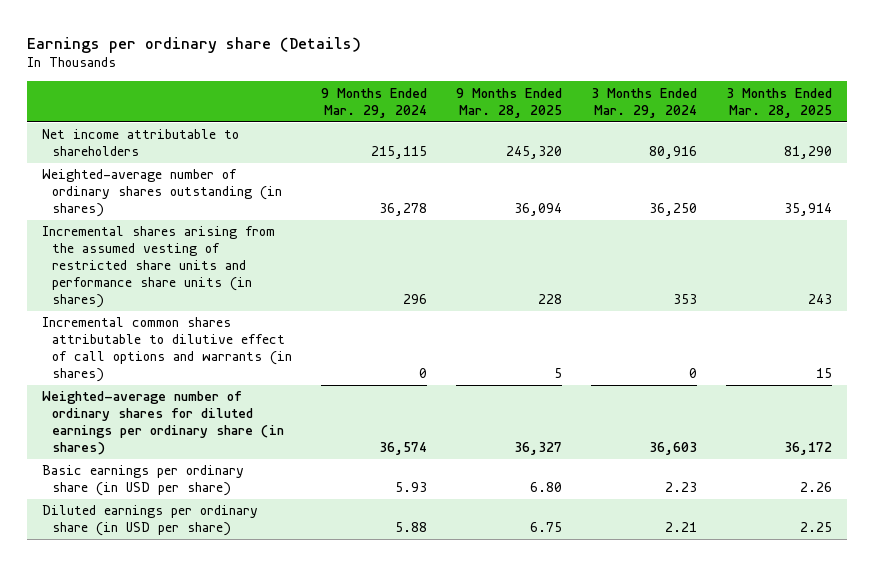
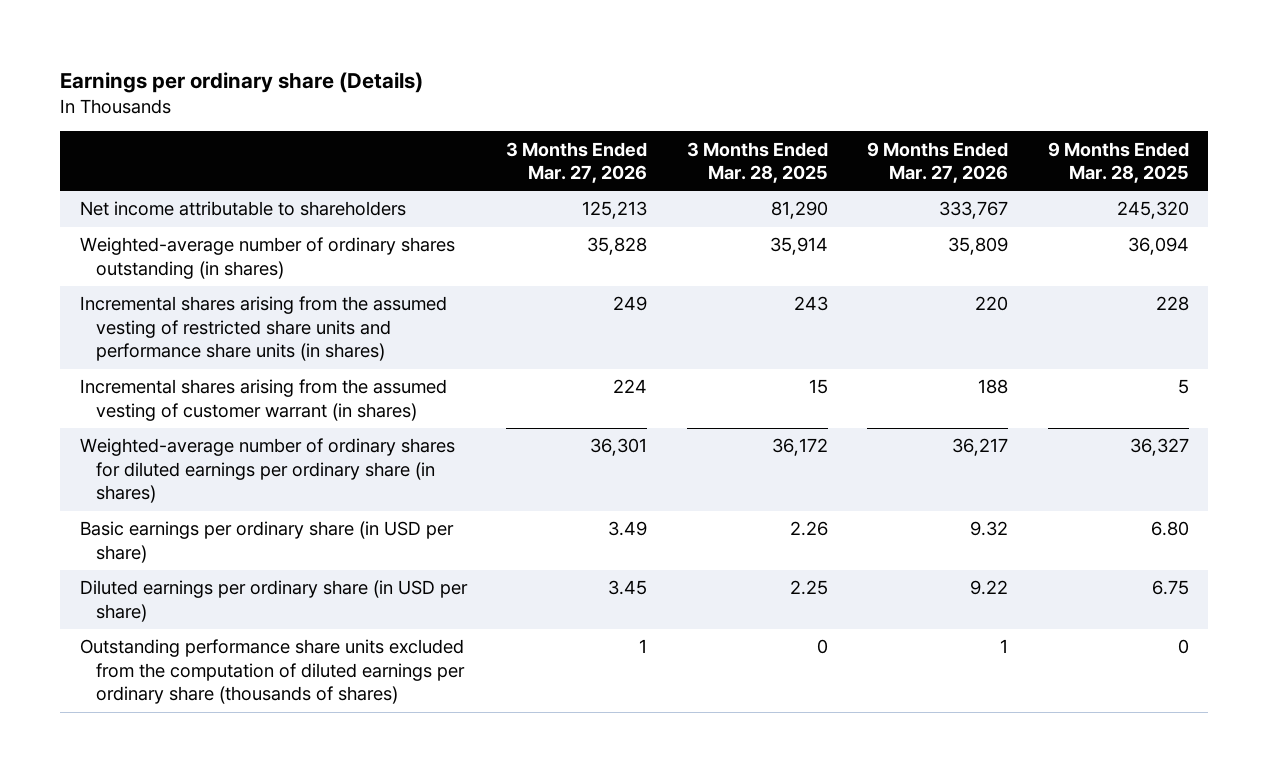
- | 9 Months Ended Mar. 29, 2024 | 9 Months Ended Mar. 28, 2025 | 3 Months Ended Mar. 29, 2024 | 3 Months Ended Mar. 28, 2025
+ | 3 Months Ended Mar. 27, 2026 | 3 Months Ended Mar. 28, 2025 | 9 Months Ended Mar. 27, 2026 | 9 Months Ended Mar. 28, 2025
- Incremental common shares attributable to dilutive effect of call options and warrants (in shares) | 0 | 5 | 0 | 15
+ Incremental shares arising from the assumed vesting of customer warrant (in shares) | 224 | 15 | 188 | 5
+ Outstanding performance share units excluded from the computation of diluted earnings per ordinary share (thousands of shares) | 1 | 0 | 1 | 0

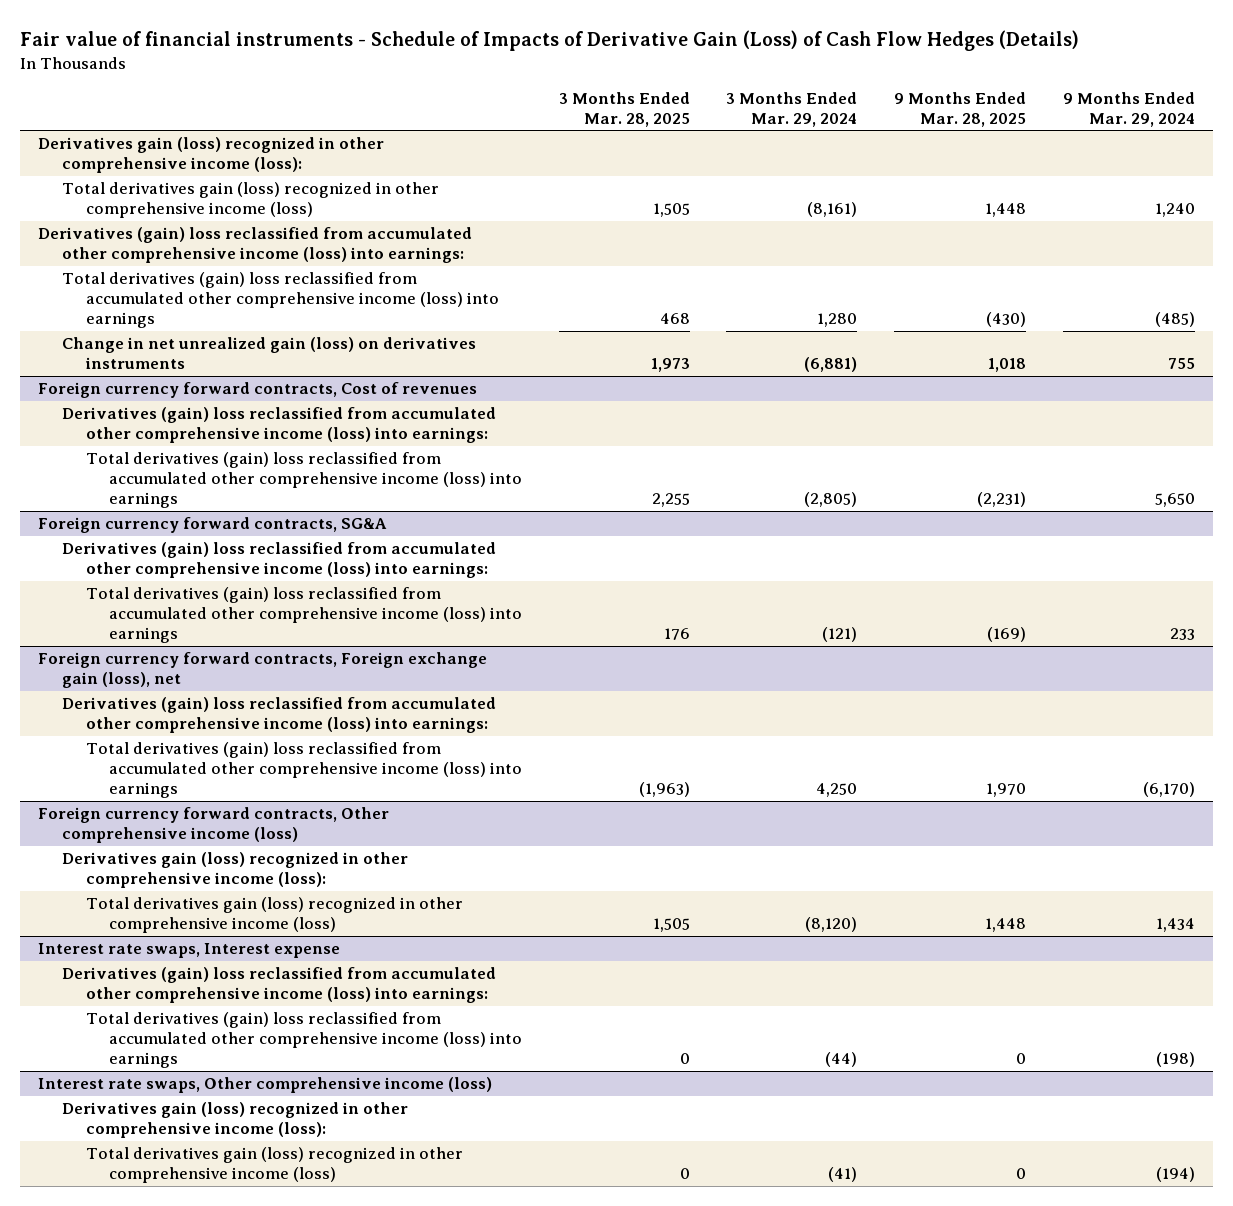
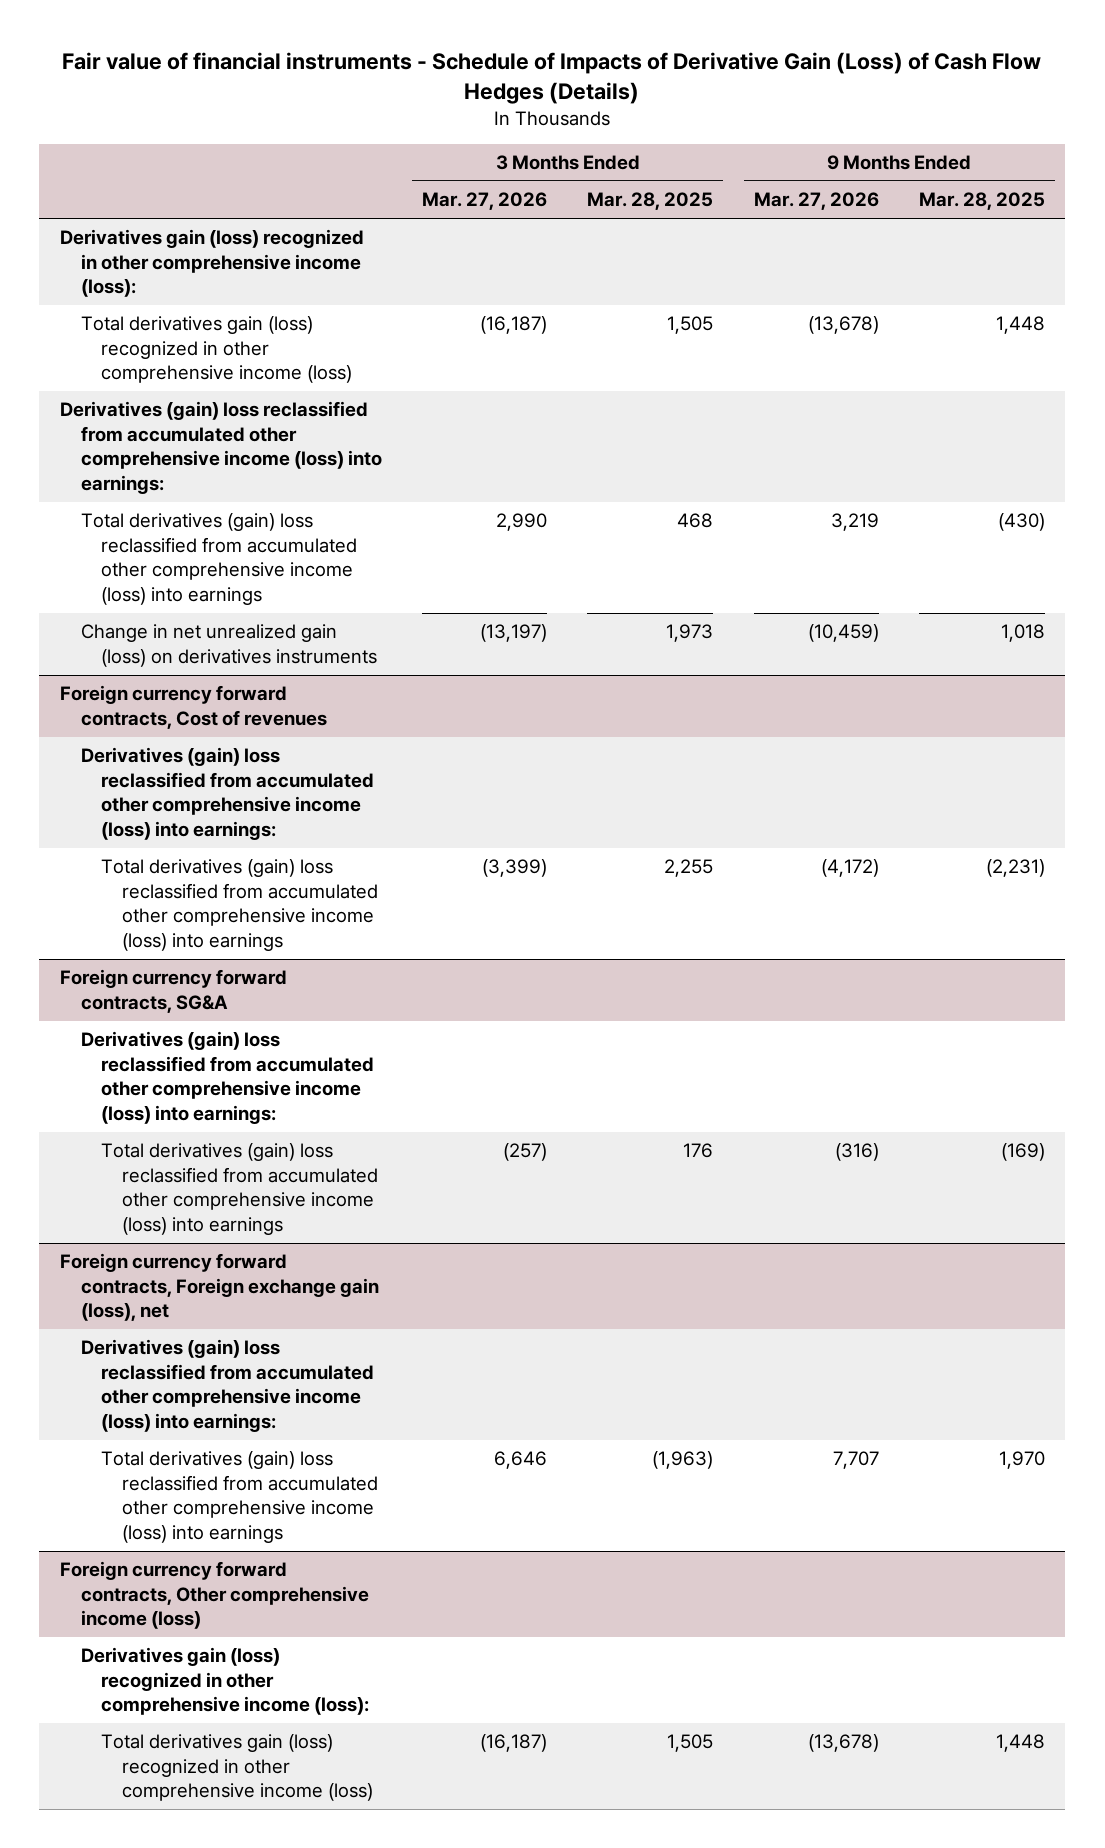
- | 3 Months Ended Mar. 28, 2025 | 3 Months Ended Mar. 29, 2024 | 9 Months Ended Mar. 28, 2025 | 9 Months Ended Mar. 29, 2024
+ | 3 Months Ended Mar. 27, 2026 | 3 Months Ended Mar. 28, 2025 | 9 Months Ended Mar. 27, 2026 | 9 Months Ended Mar. 28, 2025
- Interest rate swaps, Interest expense
- Derivatives (gain) loss reclassified from accumulated other comprehensive income (loss) into earnings:
- Total derivatives (gain) loss reclassified from accumulated other comprehensive income (loss) into earnings | 0 | (44) | 0 | (198)
- Interest rate swaps, Other comprehensive income (loss)
- Derivatives gain (loss) recognized in other comprehensive income (loss):
- Total derivatives gain (loss) recognized in other comprehensive income (loss) | 0 | (41) | 0 | (194)

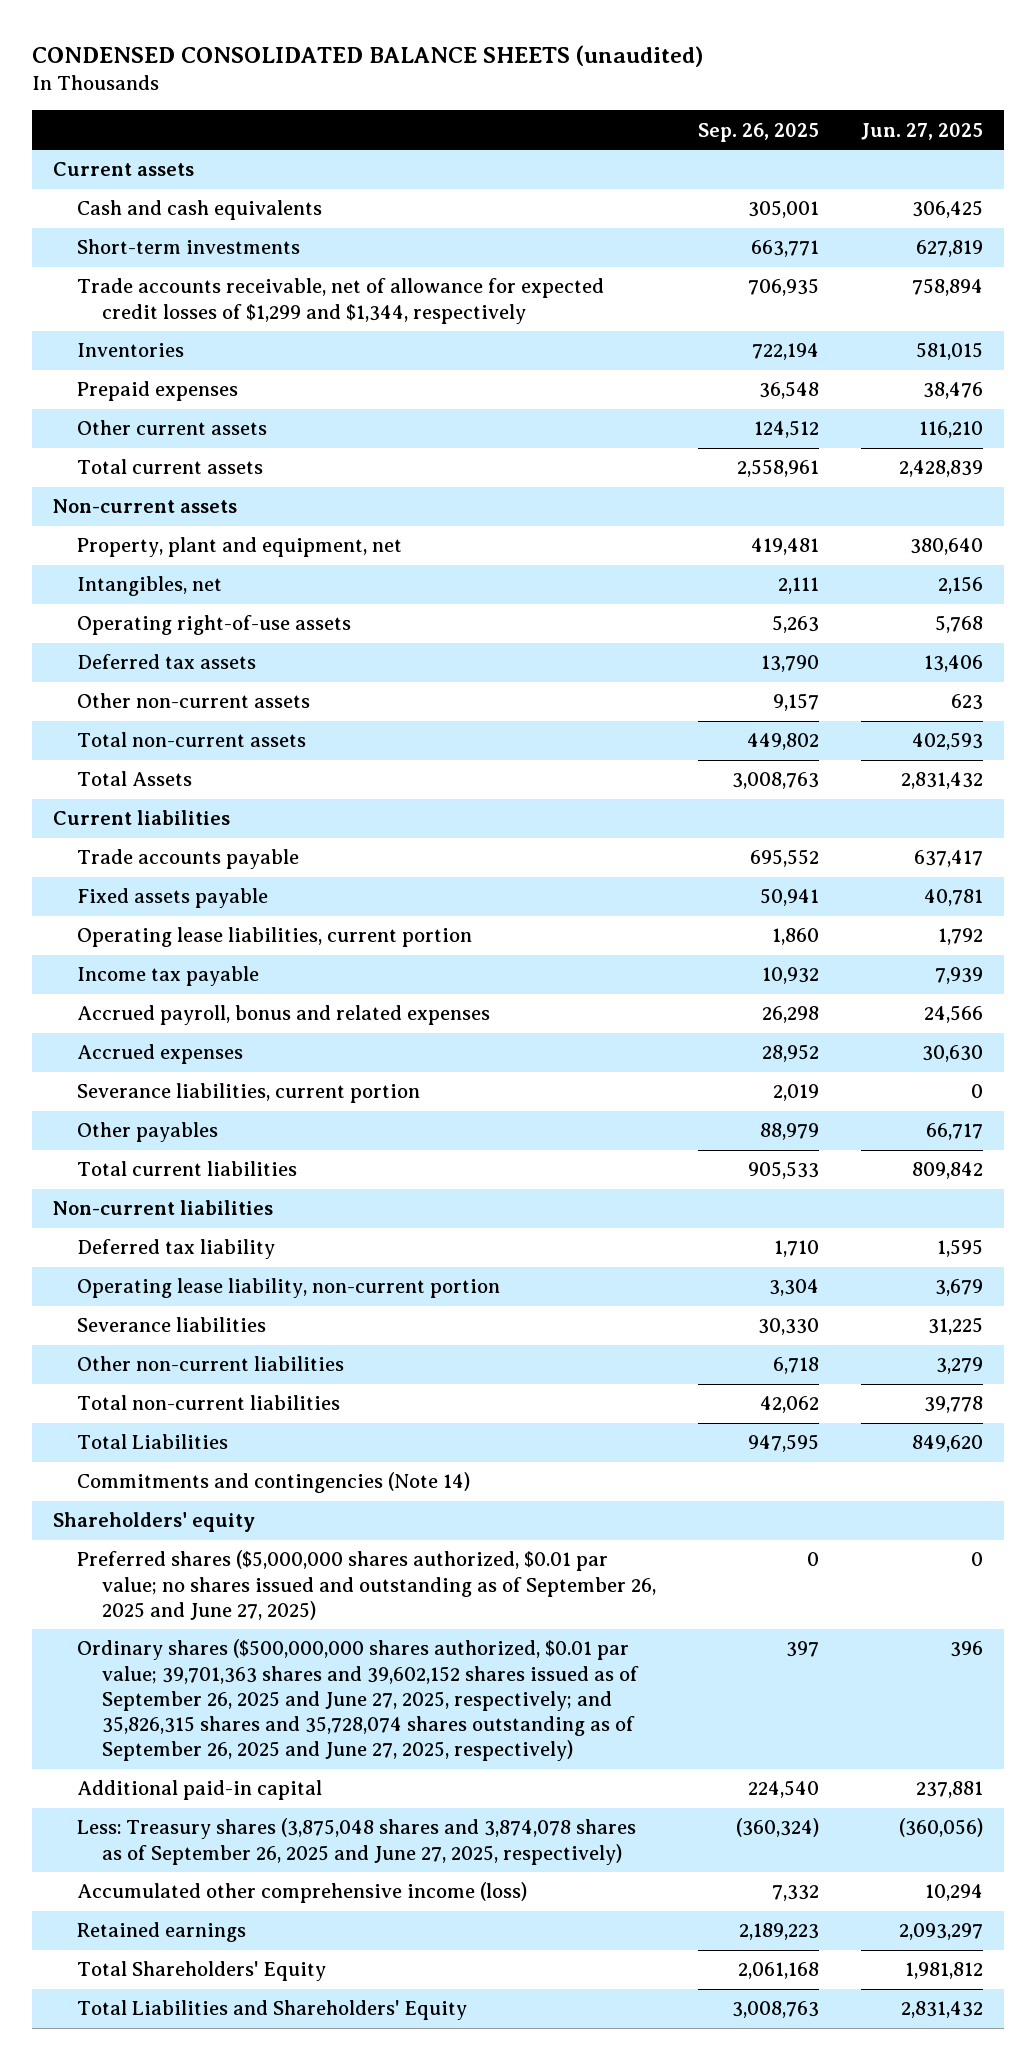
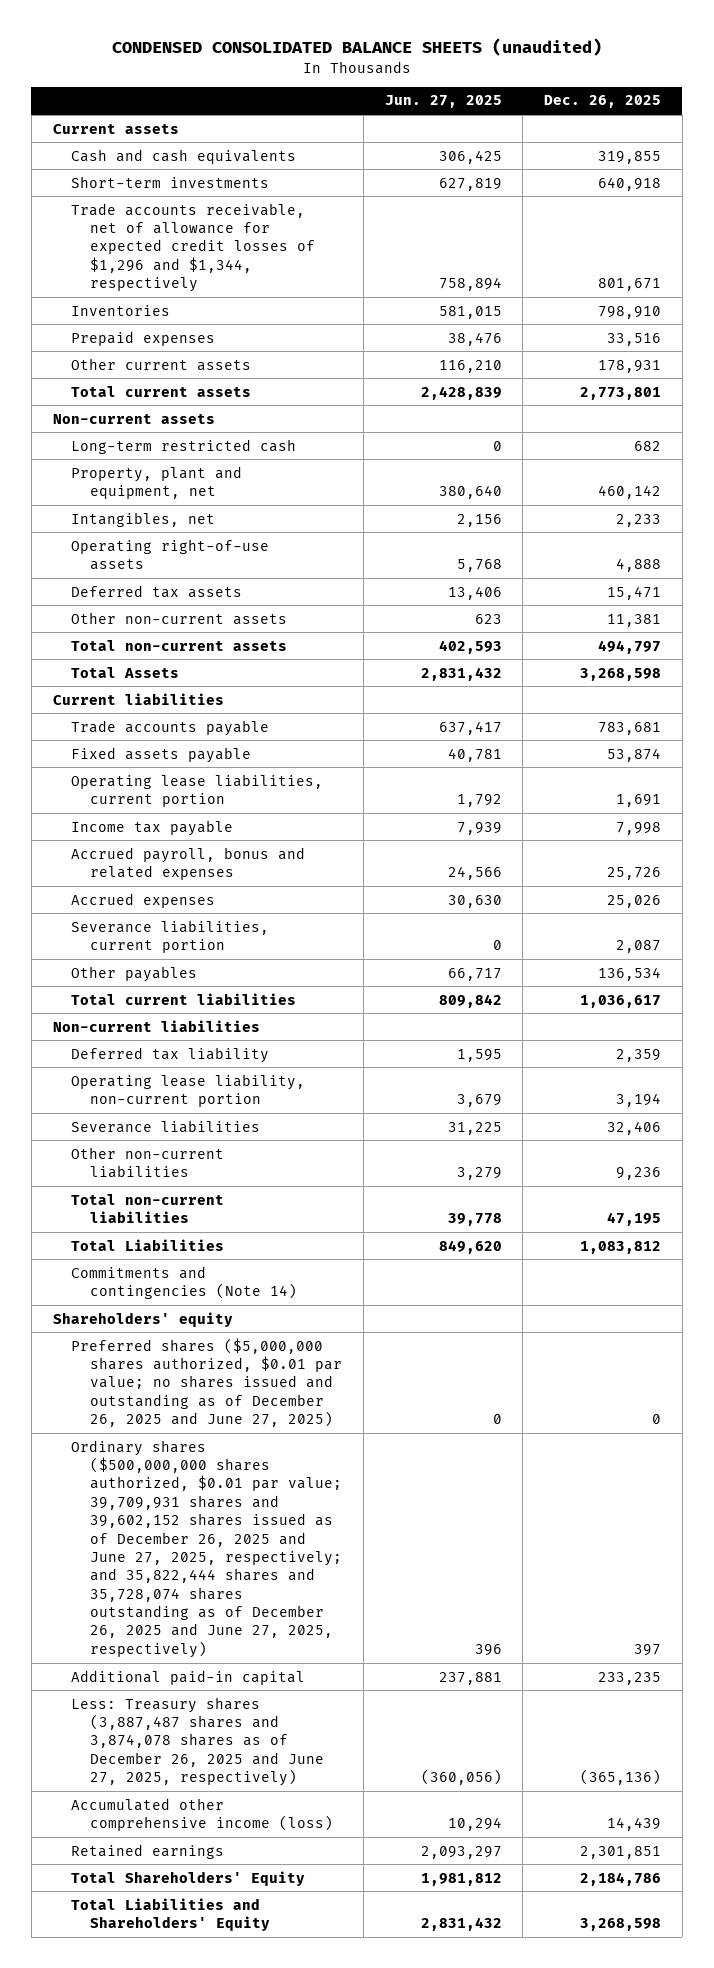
- | Sep. 26, 2025 | Jun. 27, 2025
+ | Jun. 27, 2025 | Dec. 26, 2025
- Trade accounts receivable, net of allowance for expected credit losses of $1,299 and $1,344, respectively | 706,935 | 758,894
+ Trade accounts receivable, net of allowance for expected credit losses of $1,296 and $1,344, respectively | 758,894 | 801,671
+ Long-term restricted cash | 0 | 682
- Preferred shares ($5,000,000 shares authorized, $0.01 par value; no shares issued and outstanding as of September 26, 2025 and June 27, 2025) | 0 | 0
- Ordinary shares ($500,000,000 shares authorized, $0.01 par value; 39,701,363 shares and 39,602,152 shares issued as of September 26, 2025 and June 27, 2025, respectively; and 35,826,315 shares and 35,728,074 shares outstanding as of September 26, 2025 and June 27, 2025, respectively) | 397 | 396
+ Preferred shares ($5,000,000 shares authorized, $0.01 par value; no shares issued and outstanding as of December 26, 2025 and June 27, 2025) | 0 | 0
+ Ordinary shares ($500,000,000 shares authorized, $0.01 par value; 39,709,931 shares and 39,602,152 shares issued as of December 26, 2025 and June 27, 2025, respectively; and 35,822,444 shares and 35,728,074 shares outstanding as of December 26, 2025 and June 27, 2025, respectively) | 396 | 397
- Less: Treasury shares (3,875,048 shares and 3,874,078 shares as of September 26, 2025 and June 27, 2025, respectively) | (360,324) | (360,056)
+ Less: Treasury shares (3,887,487 shares and 3,874,078 shares as of December 26, 2025 and June 27, 2025, respectively) | (360,056) | (365,136)

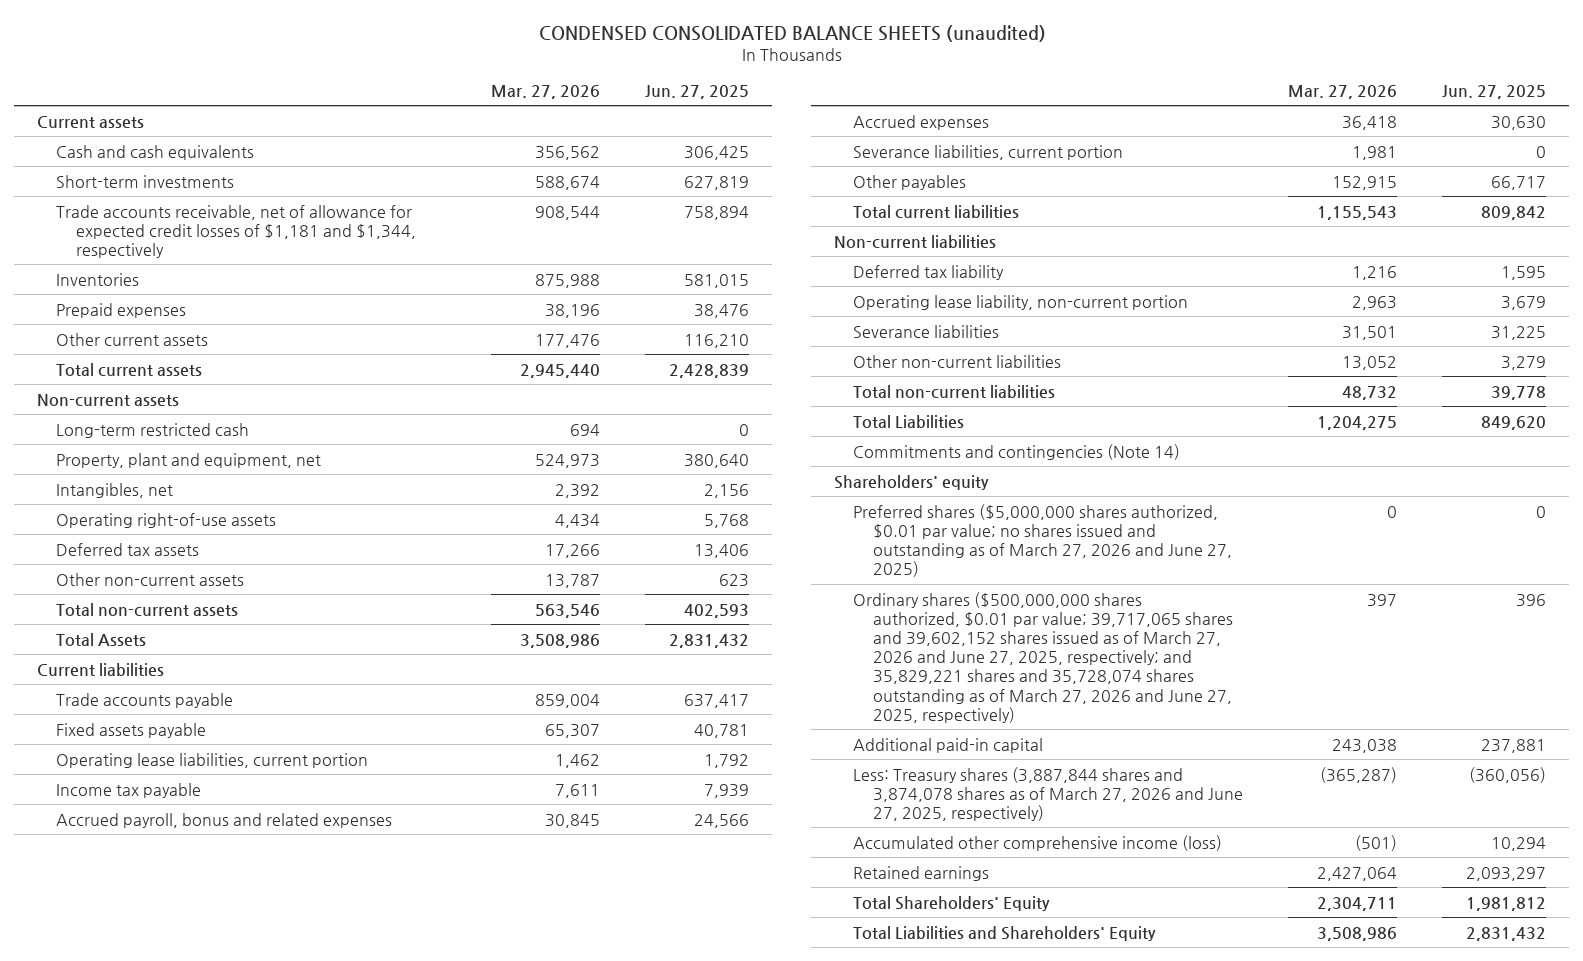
- | Jun. 27, 2025 | Dec. 26, 2025
+ | Mar. 27, 2026 | Jun. 27, 2025
- Trade accounts receivable, net of allowance for expected credit losses of $1,296 and $1,344, respectively | 758,894 | 801,671
+ Trade accounts receivable, net of allowance for expected credit losses of $1,181 and $1,344, respectively | 908,544 | 758,894
- Preferred shares ($5,000,000 shares authorized, $0.01 par value; no shares issued and outstanding as of December 26, 2025 and June 27, 2025) | 0 | 0
- Ordinary shares ($500,000,000 shares authorized, $0.01 par value; 39,709,931 shares and 39,602,152 shares issued as of December 26, 2025 and June 27, 2025, respectively; and 35,822,444 shares and 35,728,074 shares outstanding as of December 26, 2025 and June 27, 2025, respectively) | 396 | 397
+ Preferred shares ($5,000,000 shares authorized, $0.01 par value; no shares issued and outstanding as of March 27, 2026 and June 27, 2025) | 0 | 0
+ Ordinary shares ($500,000,000 shares authorized, $0.01 par value; 39,717,065 shares and 39,602,152 shares issued as of March 27, 2026 and June 27, 2025, respectively; and 35,829,221 shares and 35,728,074 shares outstanding as of March 27, 2026 and June 27, 2025, respectively) | 397 | 396
- Less: Treasury shares (3,887,487 shares and 3,874,078 shares as of December 26, 2025 and June 27, 2025, respectively) | (360,056) | (365,136)
+ Less: Treasury shares (3,887,844 shares and 3,874,078 shares as of March 27, 2026 and June 27, 2025, respectively) | (365,287) | (360,056)

